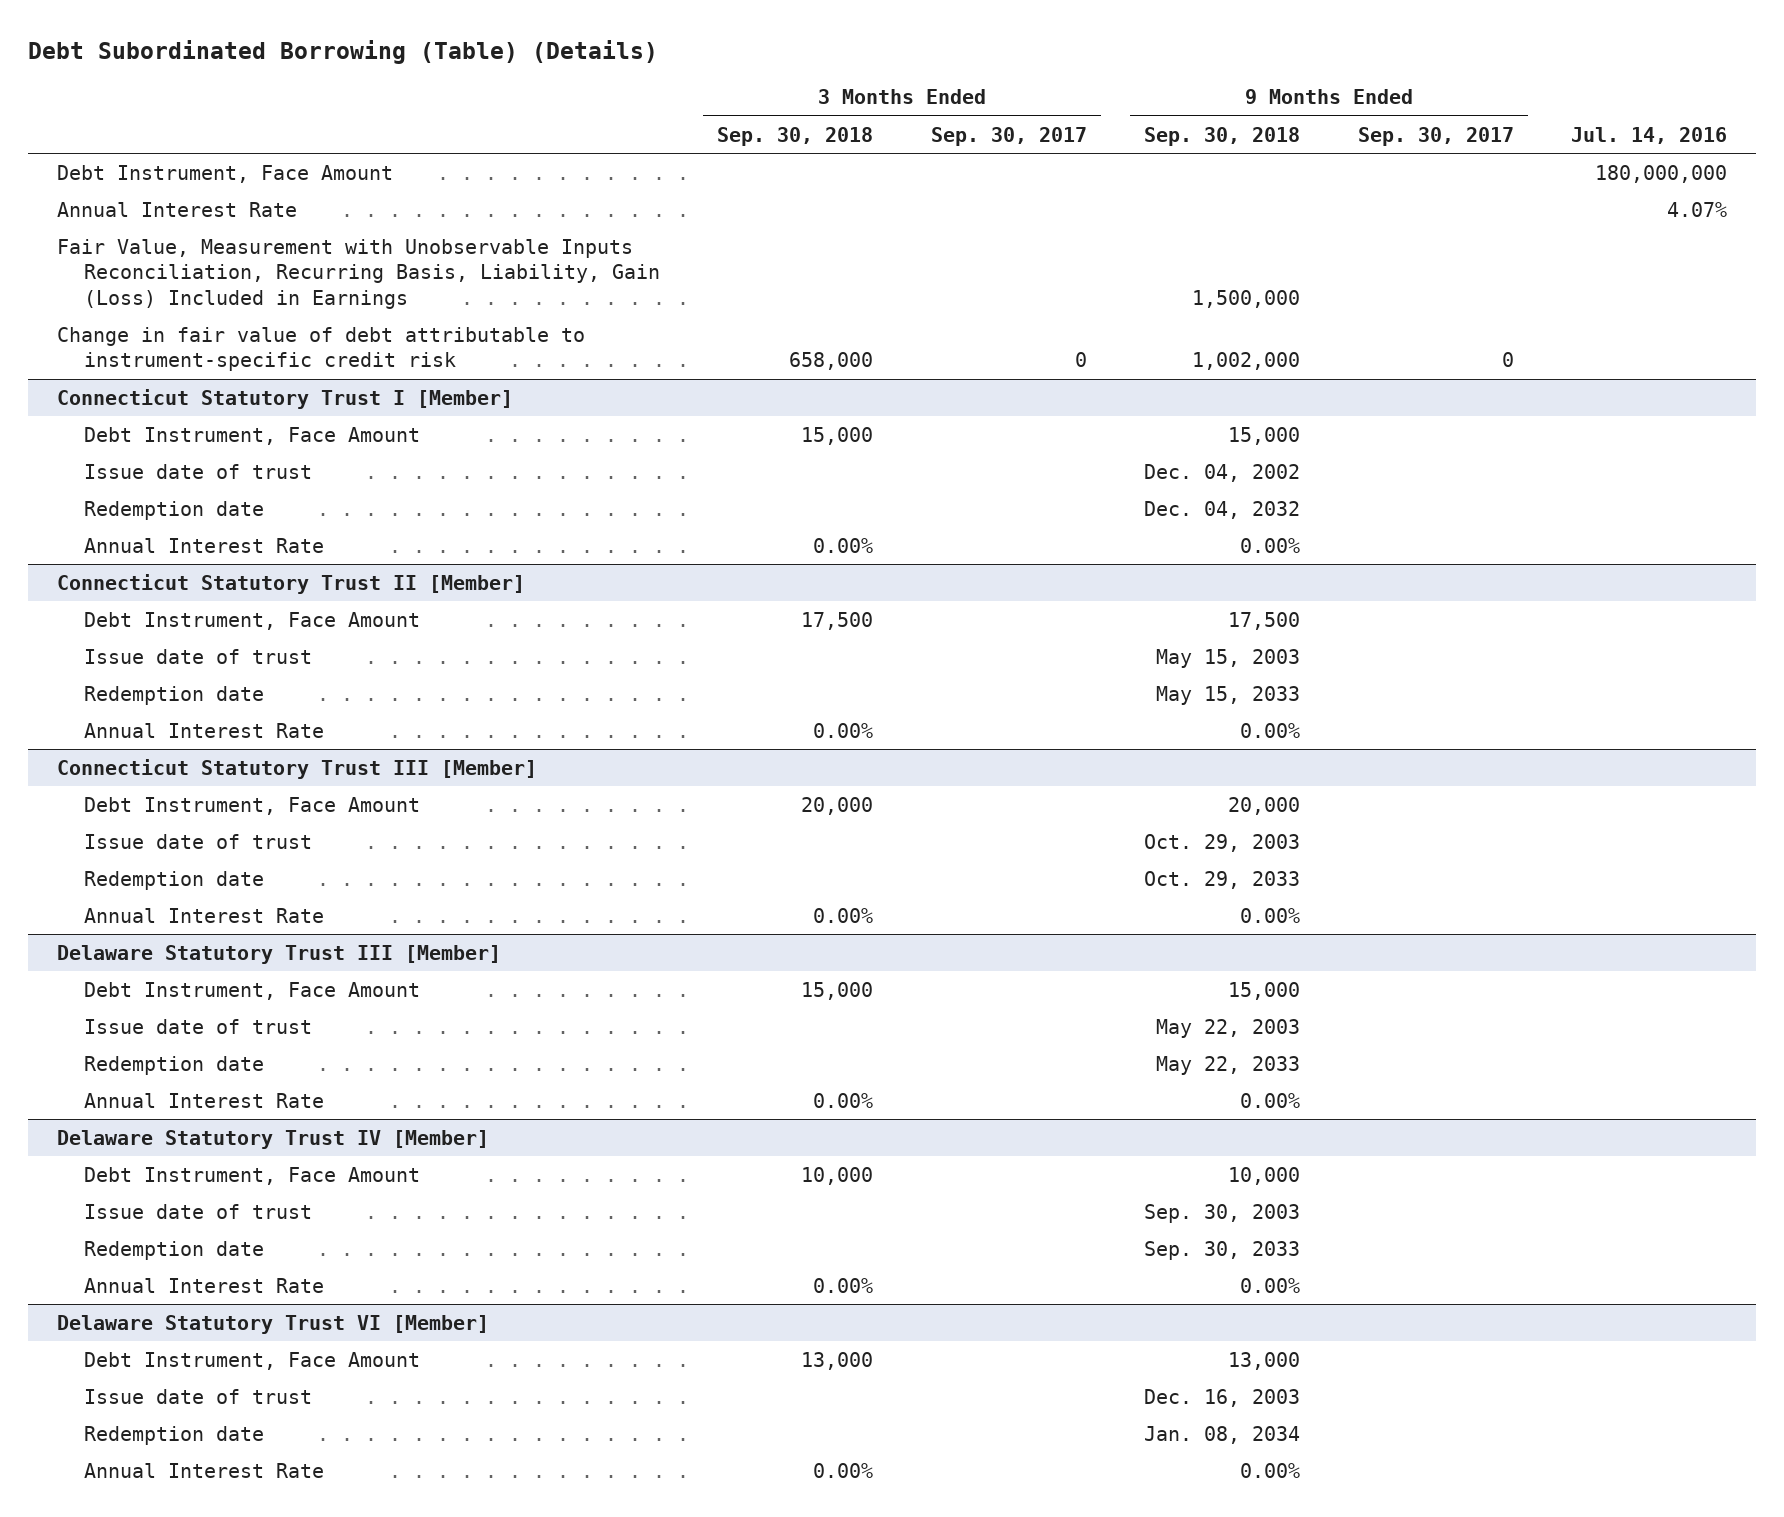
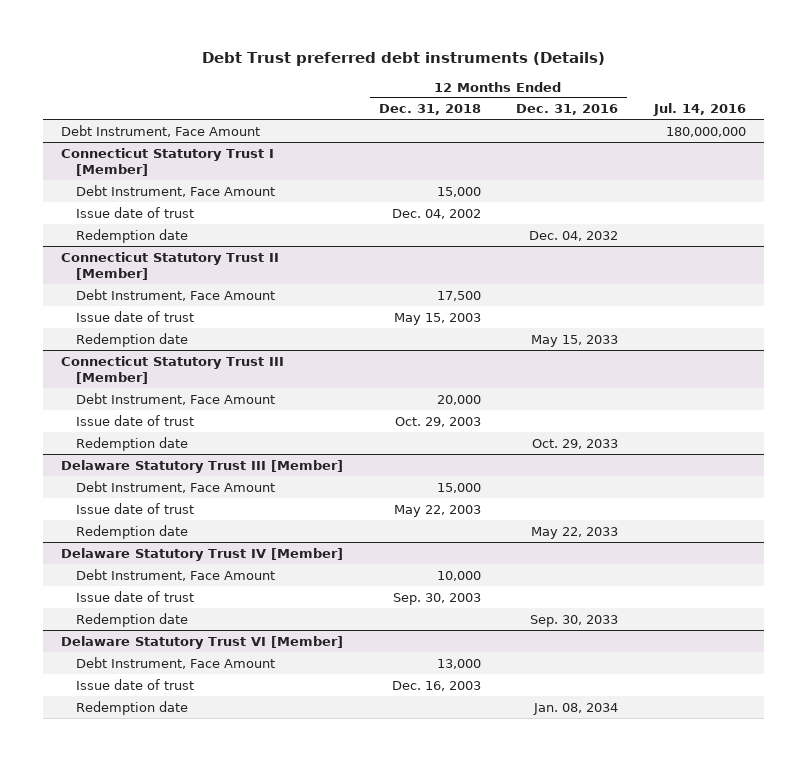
- Debt Subordinated Borrowing (Table) (Details)
+ Debt Trust preferred debt instruments (Details)
- | 3 Months Ended Sep. 30, 2018 | 3 Months Ended Sep. 30, 2017 | 9 Months Ended Sep. 30, 2018 | 9 Months Ended Sep. 30, 2017 | Jul. 14, 2016
+ | 12 Months Ended Dec. 31, 2018 | 12 Months Ended Dec. 31, 2016 | Jul. 14, 2016
- Annual Interest Rate | | | | | 4.07%
- Fair Value, Measurement with Unobservable Inputs Reconciliation, Recurring Basis, Liability, Gain (Loss) Included in Earnings | | | 1,500,000 | |
- Change in fair value of debt attributable to instrument-specific credit risk | 658,000 | 0 | 1,002,000 | 0 |
@ Connecticut Statutory Trust I [Member]
- Annual Interest Rate | 0.00% | | 0.00% | |
@ Connecticut Statutory Trust II [Member]
- Annual Interest Rate | 0.00% | | 0.00% | |
@ Connecticut Statutory Trust III [Member]
- Annual Interest Rate | 0.00% | | 0.00% | |
@ Delaware Statutory Trust III [Member]
- Annual Interest Rate | 0.00% | | 0.00% | |
@ Delaware Statutory Trust IV [Member]
- Annual Interest Rate | 0.00% | | 0.00% | |
@ Delaware Statutory Trust VI [Member]
- Annual Interest Rate | 0.00% | | 0.00% | |

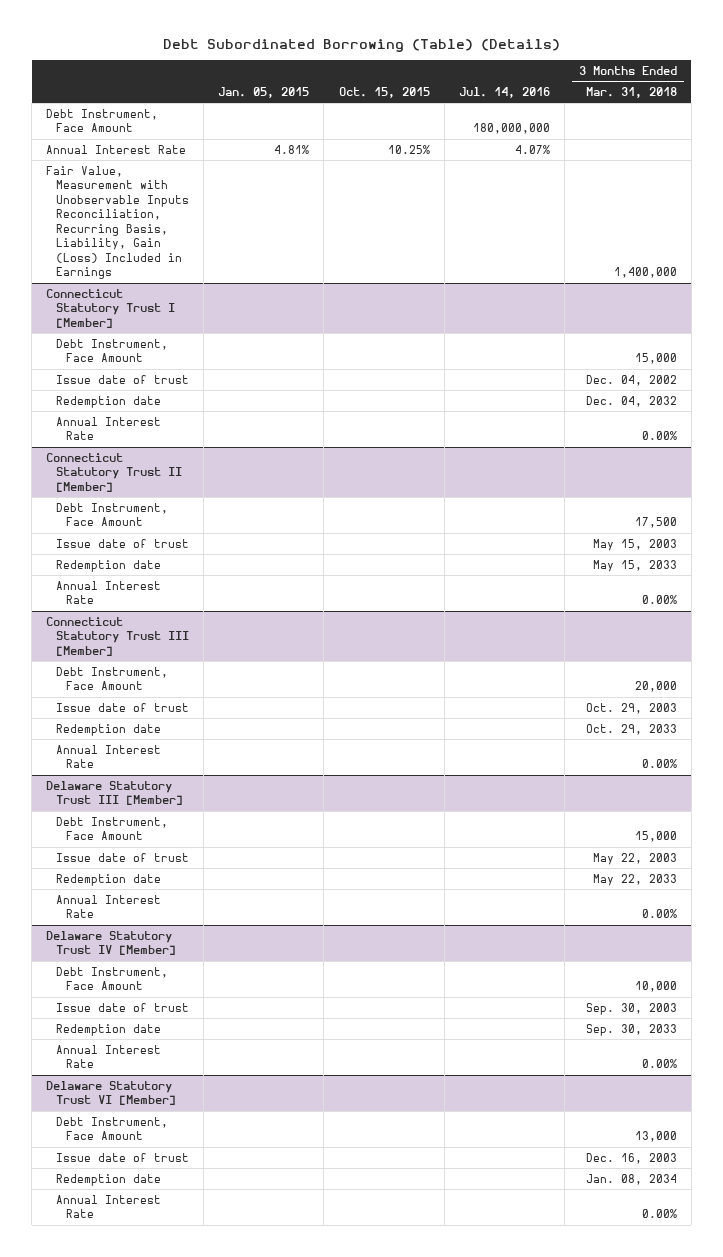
- Debt Trust preferred debt instruments (Details)
+ Debt Subordinated Borrowing (Table) (Details)
- | 12 Months Ended Dec. 31, 2018 | 12 Months Ended Dec. 31, 2016 | Jul. 14, 2016
+ | Jan. 05, 2015 | Oct. 15, 2015 | Jul. 14, 2016 | 3 Months Ended Mar. 31, 2018
+ Annual Interest Rate | 4.81% | 10.25% | 4.07% |
+ Fair Value, Measurement with Unobservable Inputs Reconciliation, Recurring Basis, Liability, Gain (Loss) Included in Earnings | | | | 1,400,000
@ Connecticut Statutory Trust I [Member]
+ Annual Interest Rate | | | | 0.00%
@ Connecticut Statutory Trust II [Member]
+ Annual Interest Rate | | | | 0.00%
@ Connecticut Statutory Trust III [Member]
+ Annual Interest Rate | | | | 0.00%
@ Delaware Statutory Trust III [Member]
+ Annual Interest Rate | | | | 0.00%
@ Delaware Statutory Trust IV [Member]
+ Annual Interest Rate | | | | 0.00%
@ Delaware Statutory Trust VI [Member]
+ Annual Interest Rate | | | | 0.00%

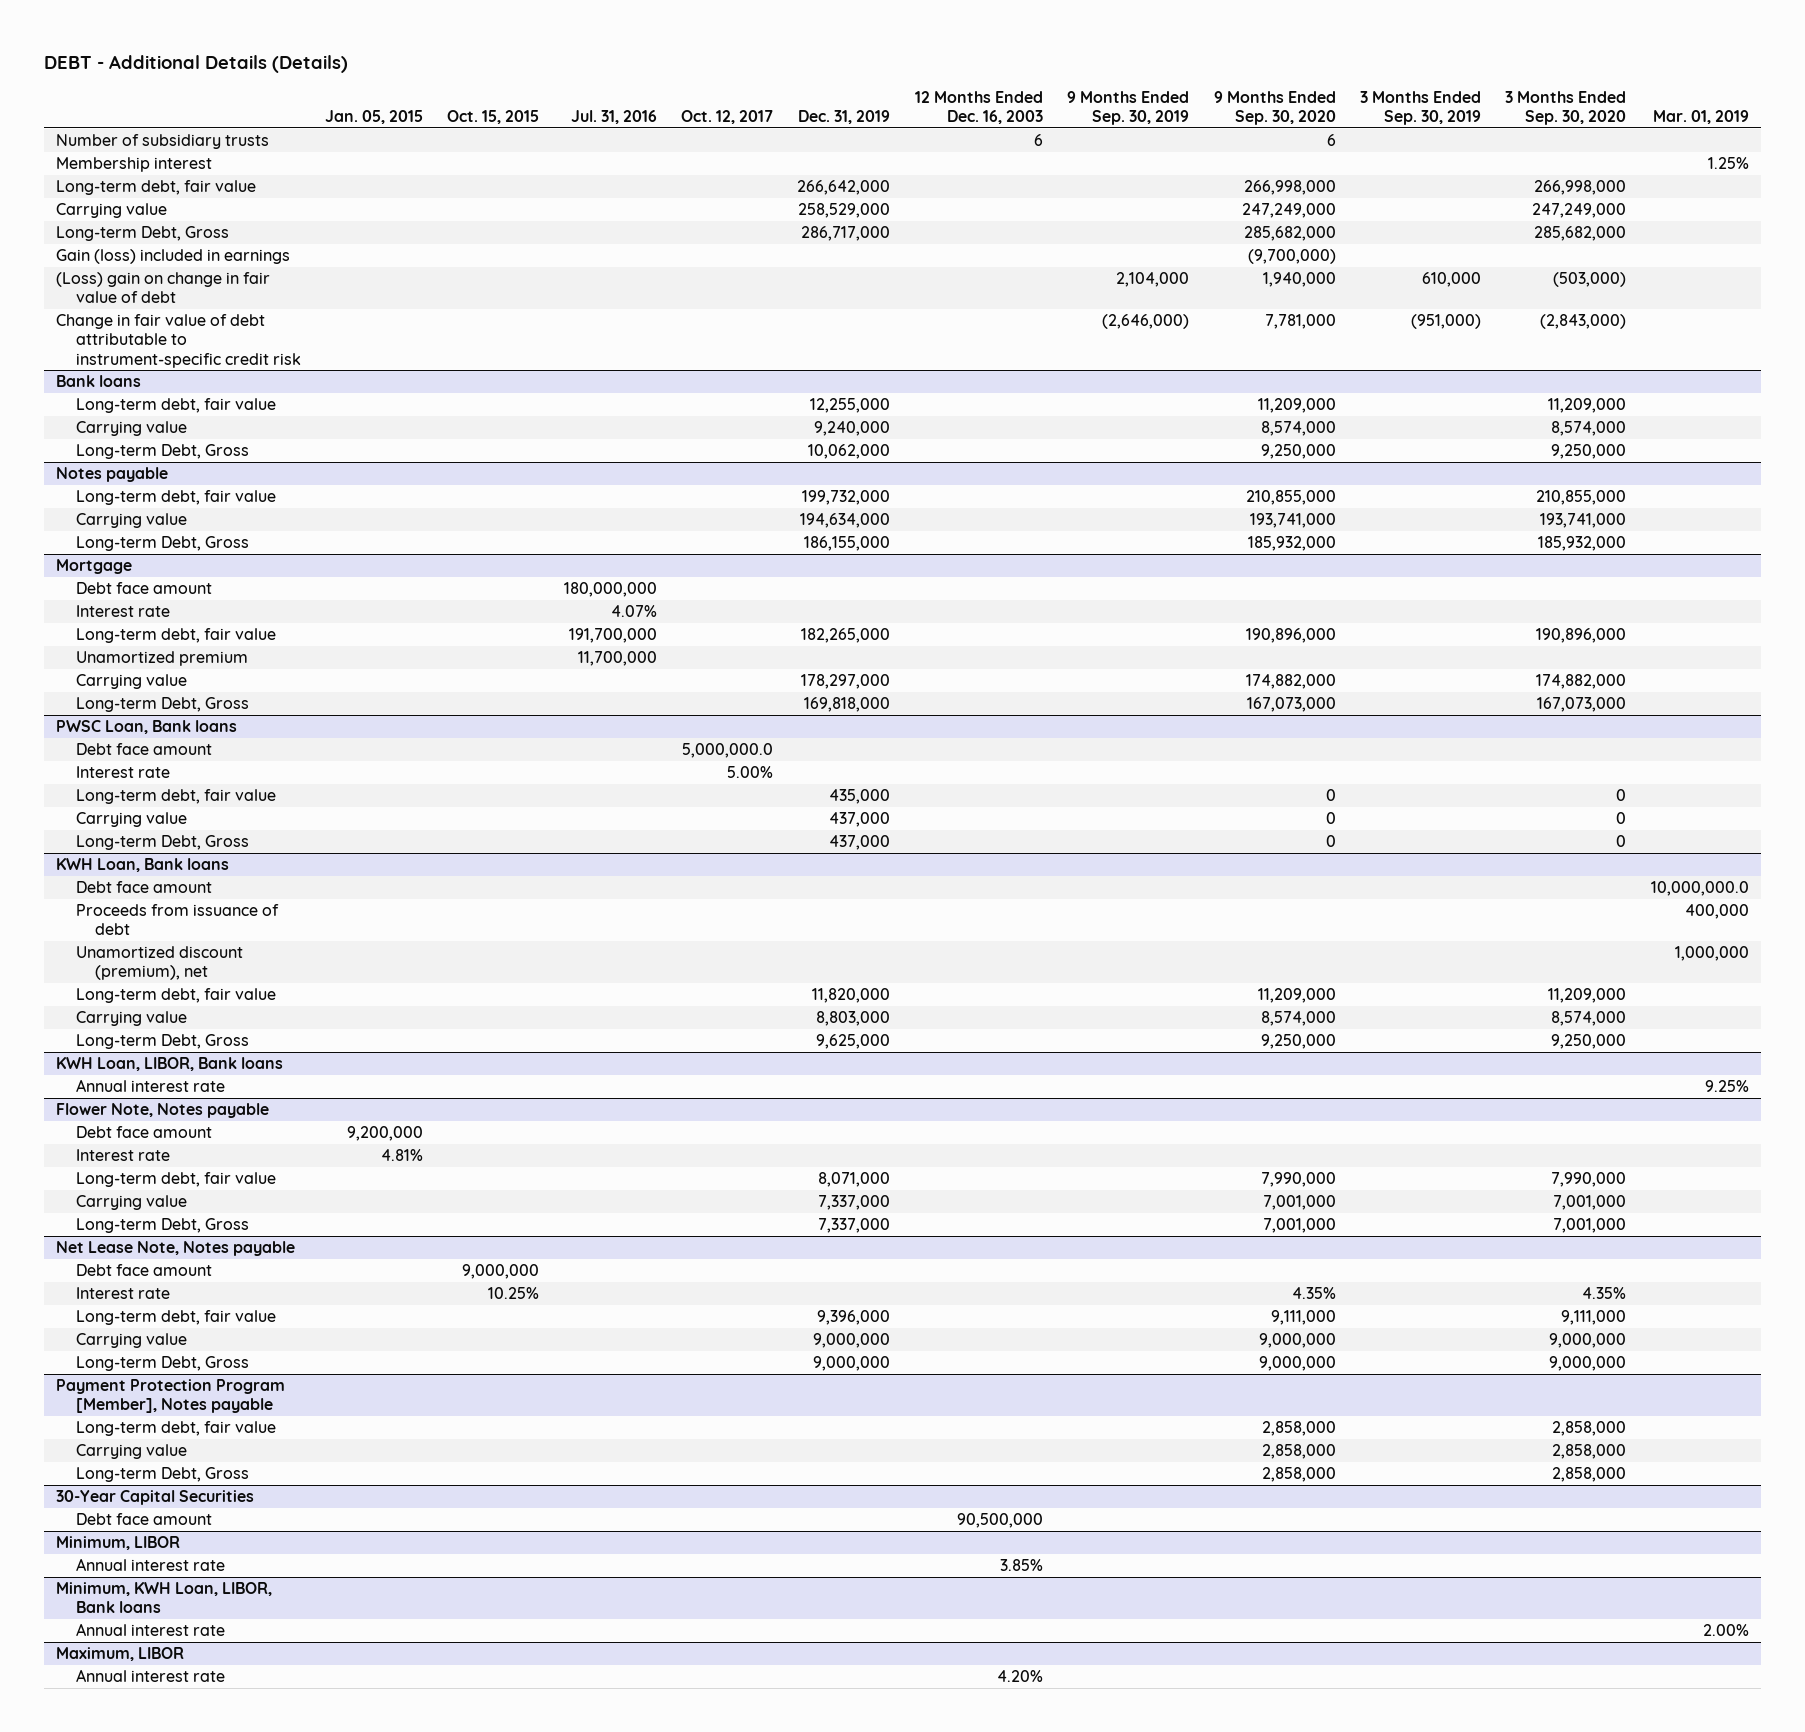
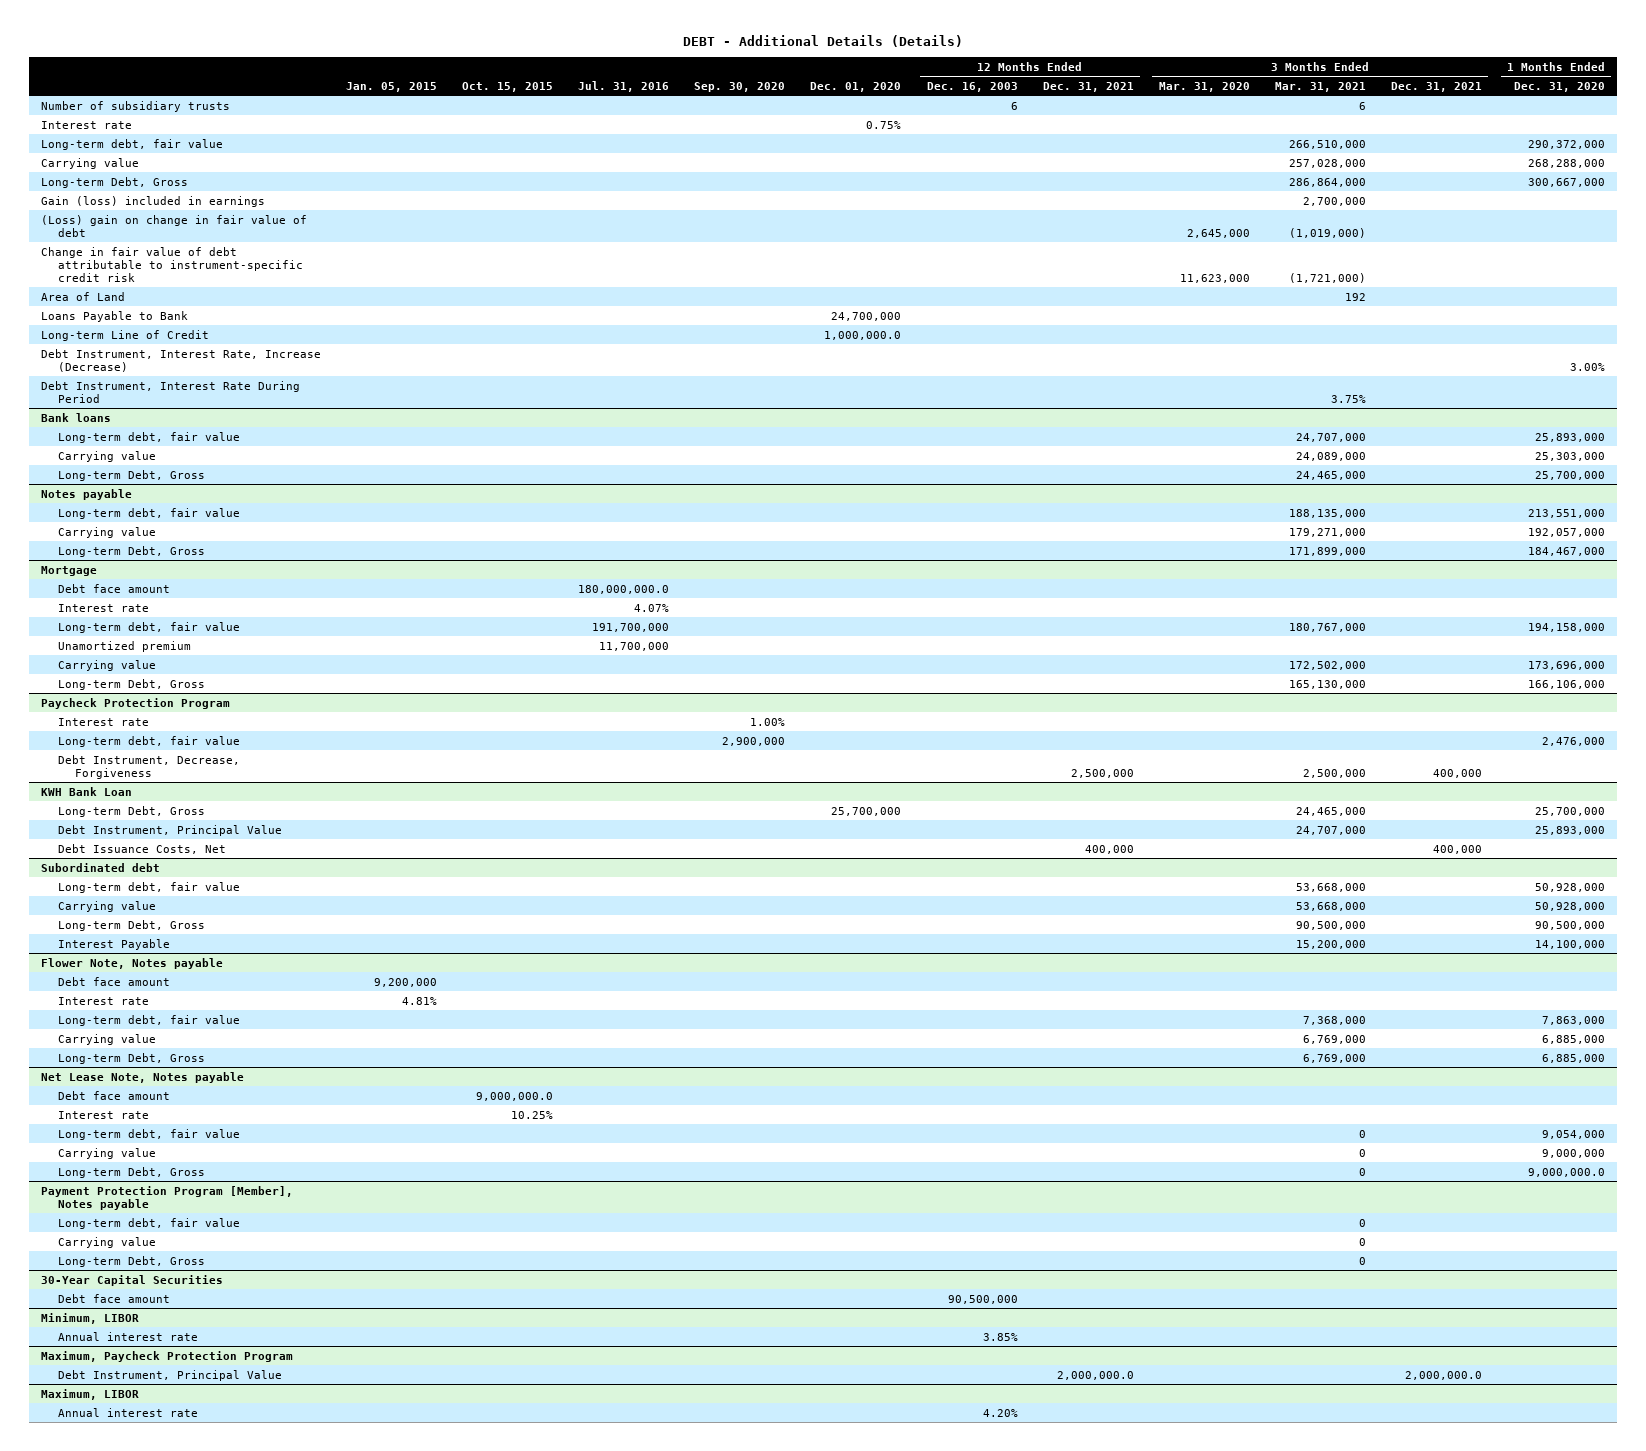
- | Jan. 05, 2015 | Oct. 15, 2015 | Jul. 31, 2016 | Oct. 12, 2017 | Dec. 31, 2019 | 12 Months Ended Dec. 16, 2003 | 9 Months Ended Sep. 30, 2019 | 9 Months Ended Sep. 30, 2020 | 3 Months Ended Sep. 30, 2019 | 3 Months Ended Sep. 30, 2020 | Mar. 01, 2019
+ | Jan. 05, 2015 | Oct. 15, 2015 | Jul. 31, 2016 | Sep. 30, 2020 | Dec. 01, 2020 | 12 Months Ended Dec. 16, 2003 | 12 Months Ended Dec. 31, 2021 | 3 Months Ended Mar. 31, 2020 | 3 Months Ended Mar. 31, 2021 | 3 Months Ended Dec. 31, 2021 | 1 Months Ended Dec. 31, 2020
- Membership interest | | | | | | | | | | | 1.25%
+ Interest rate | | | | | 0.75% | | | | | |
+ Area of Land | | | | | | | | | 192 | |
+ Loans Payable to Bank | | | | | 24,700,000 | | | | | |
+ Long-term Line of Credit | | | | | 1,000,000.0 | | | | | |
+ Debt Instrument, Interest Rate, Increase (Decrease) | | | | | | | | | | | 3.00%
+ Debt Instrument, Interest Rate During Period | | | | | | | | | 3.75% | |
@ Mortgage
- Debt face amount | | | 180,000,000 | | | | | | | |
+ Debt face amount | | | 180,000,000.0 | | | | | | | |
- PWSC Loan, Bank loans
- Debt face amount | | | | 5,000,000.0 | | | | | | |
- Interest rate | | | | 5.00% | | | | | | |
- Long-term debt, fair value | | | | | 435,000 | | | 0 | | 0 |
- Carrying value | | | | | 437,000 | | | 0 | | 0 |
- Long-term Debt, Gross | | | | | 437,000 | | | 0 | | 0 |
- KWH Loan, Bank loans
- Debt face amount | | | | | | | | | | | 10,000,000.0
- Proceeds from issuance of debt | | | | | | | | | | | 400,000
- Unamortized discount (premium), net | | | | | | | | | | | 1,000,000
- Long-term debt, fair value | | | | | 11,820,000 | | | 11,209,000 | | 11,209,000 |
- Carrying value | | | | | 8,803,000 | | | 8,574,000 | | 8,574,000 |
+ Paycheck Protection Program
+ Interest rate | | | | 1.00% | | | | | | |
+ Long-term debt, fair value | | | | 2,900,000 | | | | | | | 2,476,000
+ Debt Instrument, Decrease, Forgiveness | | | | | | | 2,500,000 | | 2,500,000 | 400,000 |
+ KWH Bank Loan
- KWH Loan, LIBOR, Bank loans
- Annual interest rate | | | | | | | | | | | 9.25%
+ Debt Instrument, Principal Value | | | | | | | | | 24,707,000 | | 25,893,000
+ Debt Issuance Costs, Net | | | | | | | 400,000 | | | 400,000 |
+ Subordinated debt
+ Long-term debt, fair value | | | | | | | | | 53,668,000 | | 50,928,000
+ Carrying value | | | | | | | | | 53,668,000 | | 50,928,000
+ Long-term Debt, Gross | | | | | | | | | 90,500,000 | | 90,500,000
+ Interest Payable | | | | | | | | | 15,200,000 | | 14,100,000
@ Net Lease Note, Notes payable
- Debt face amount | | 9,000,000 | | | | | | | | |
+ Debt face amount | | 9,000,000.0 | | | | | | | | |
- Minimum, KWH Loan, LIBOR, Bank loans
- Annual interest rate | | | | | | | | | | | 2.00%
+ Maximum, Paycheck Protection Program
+ Debt Instrument, Principal Value | | | | | | | 2,000,000.0 | | | 2,000,000.0 |

